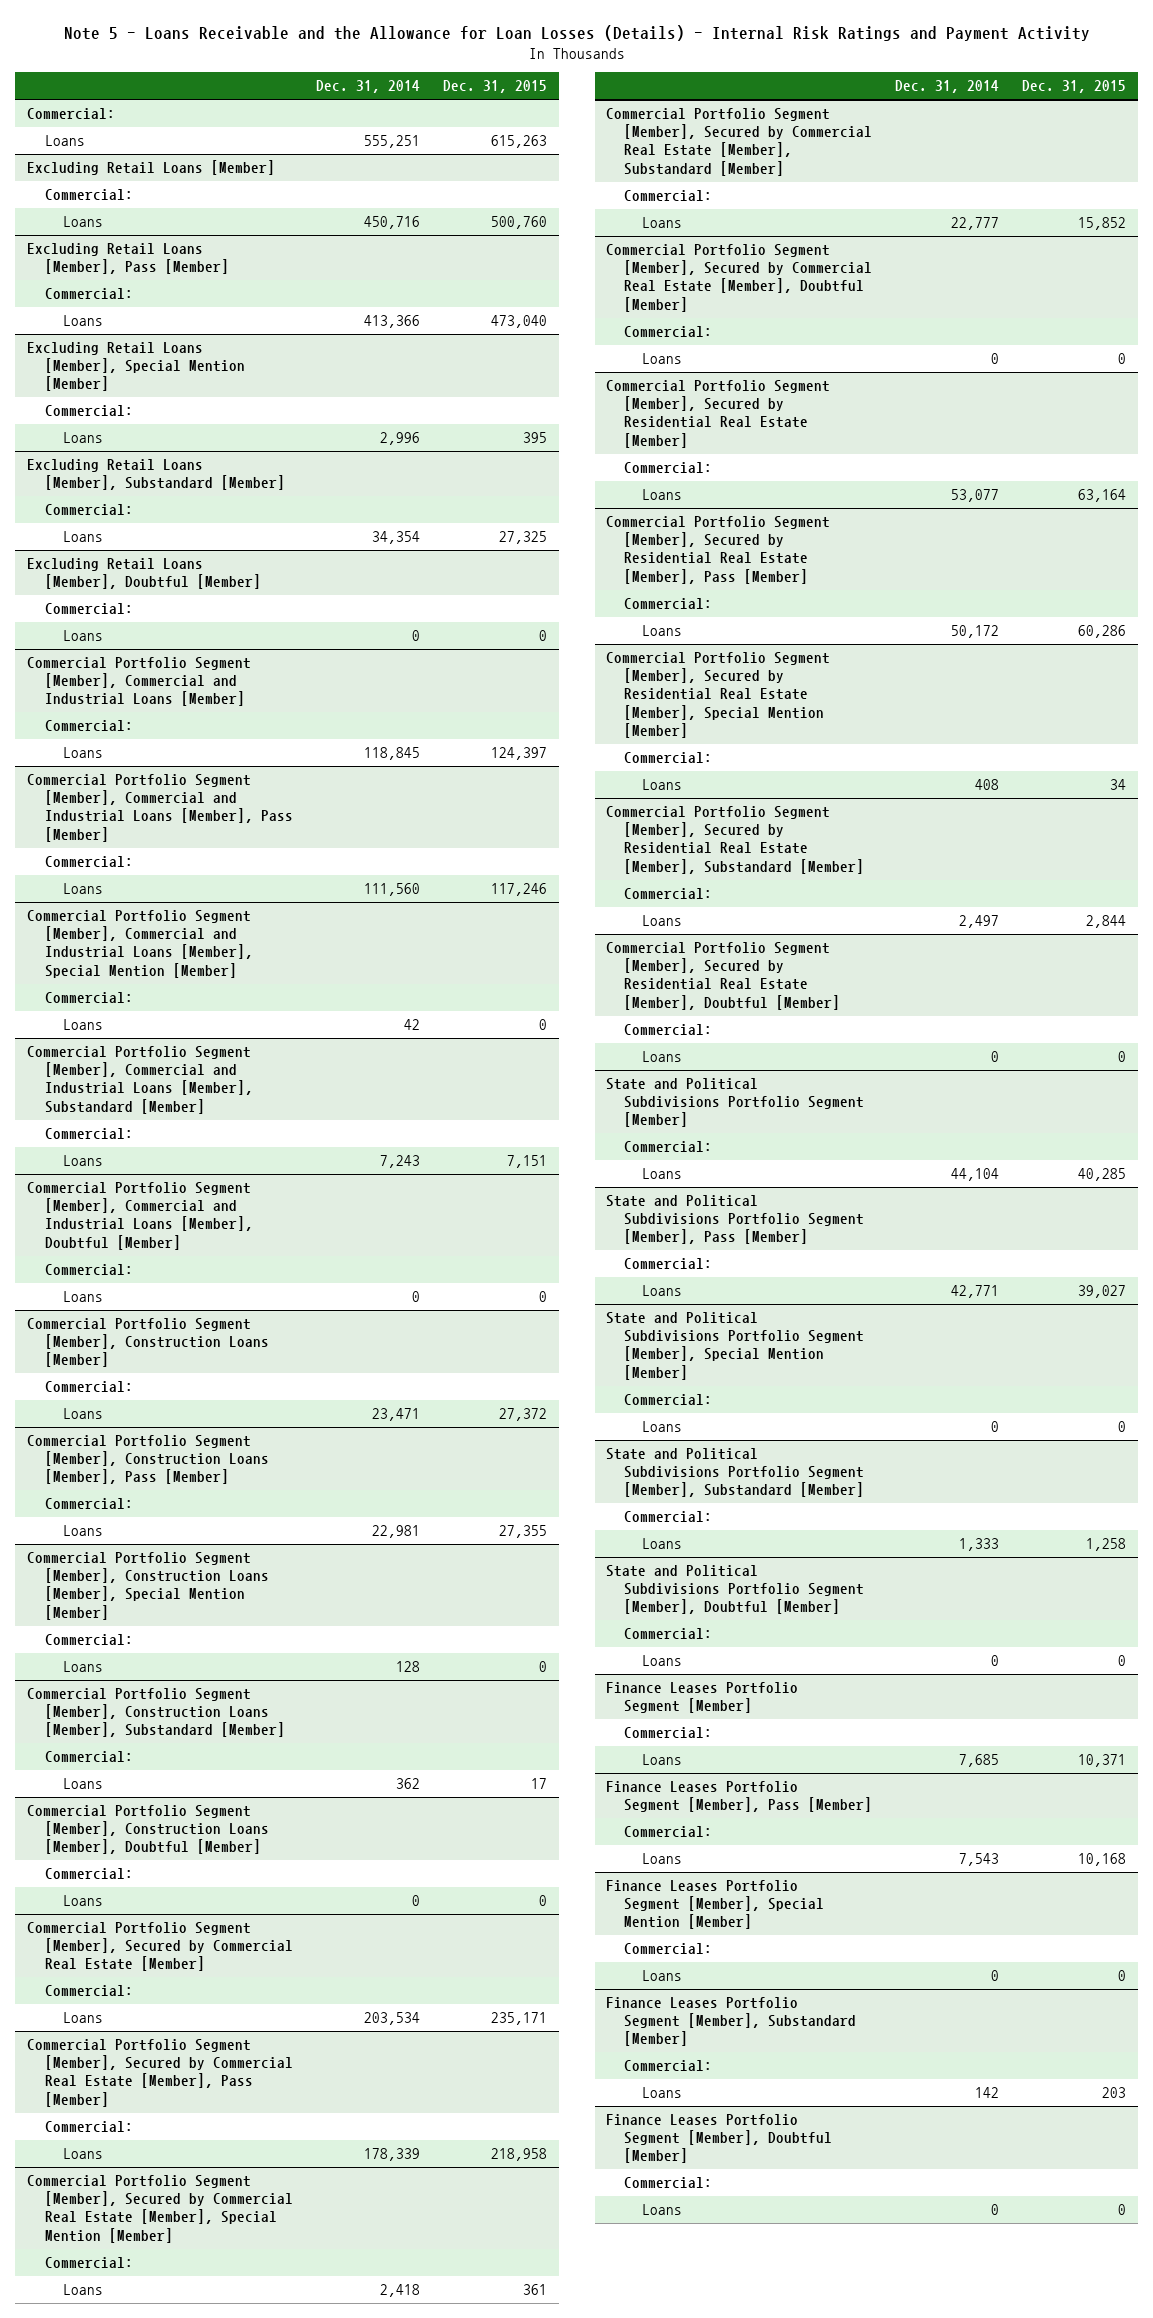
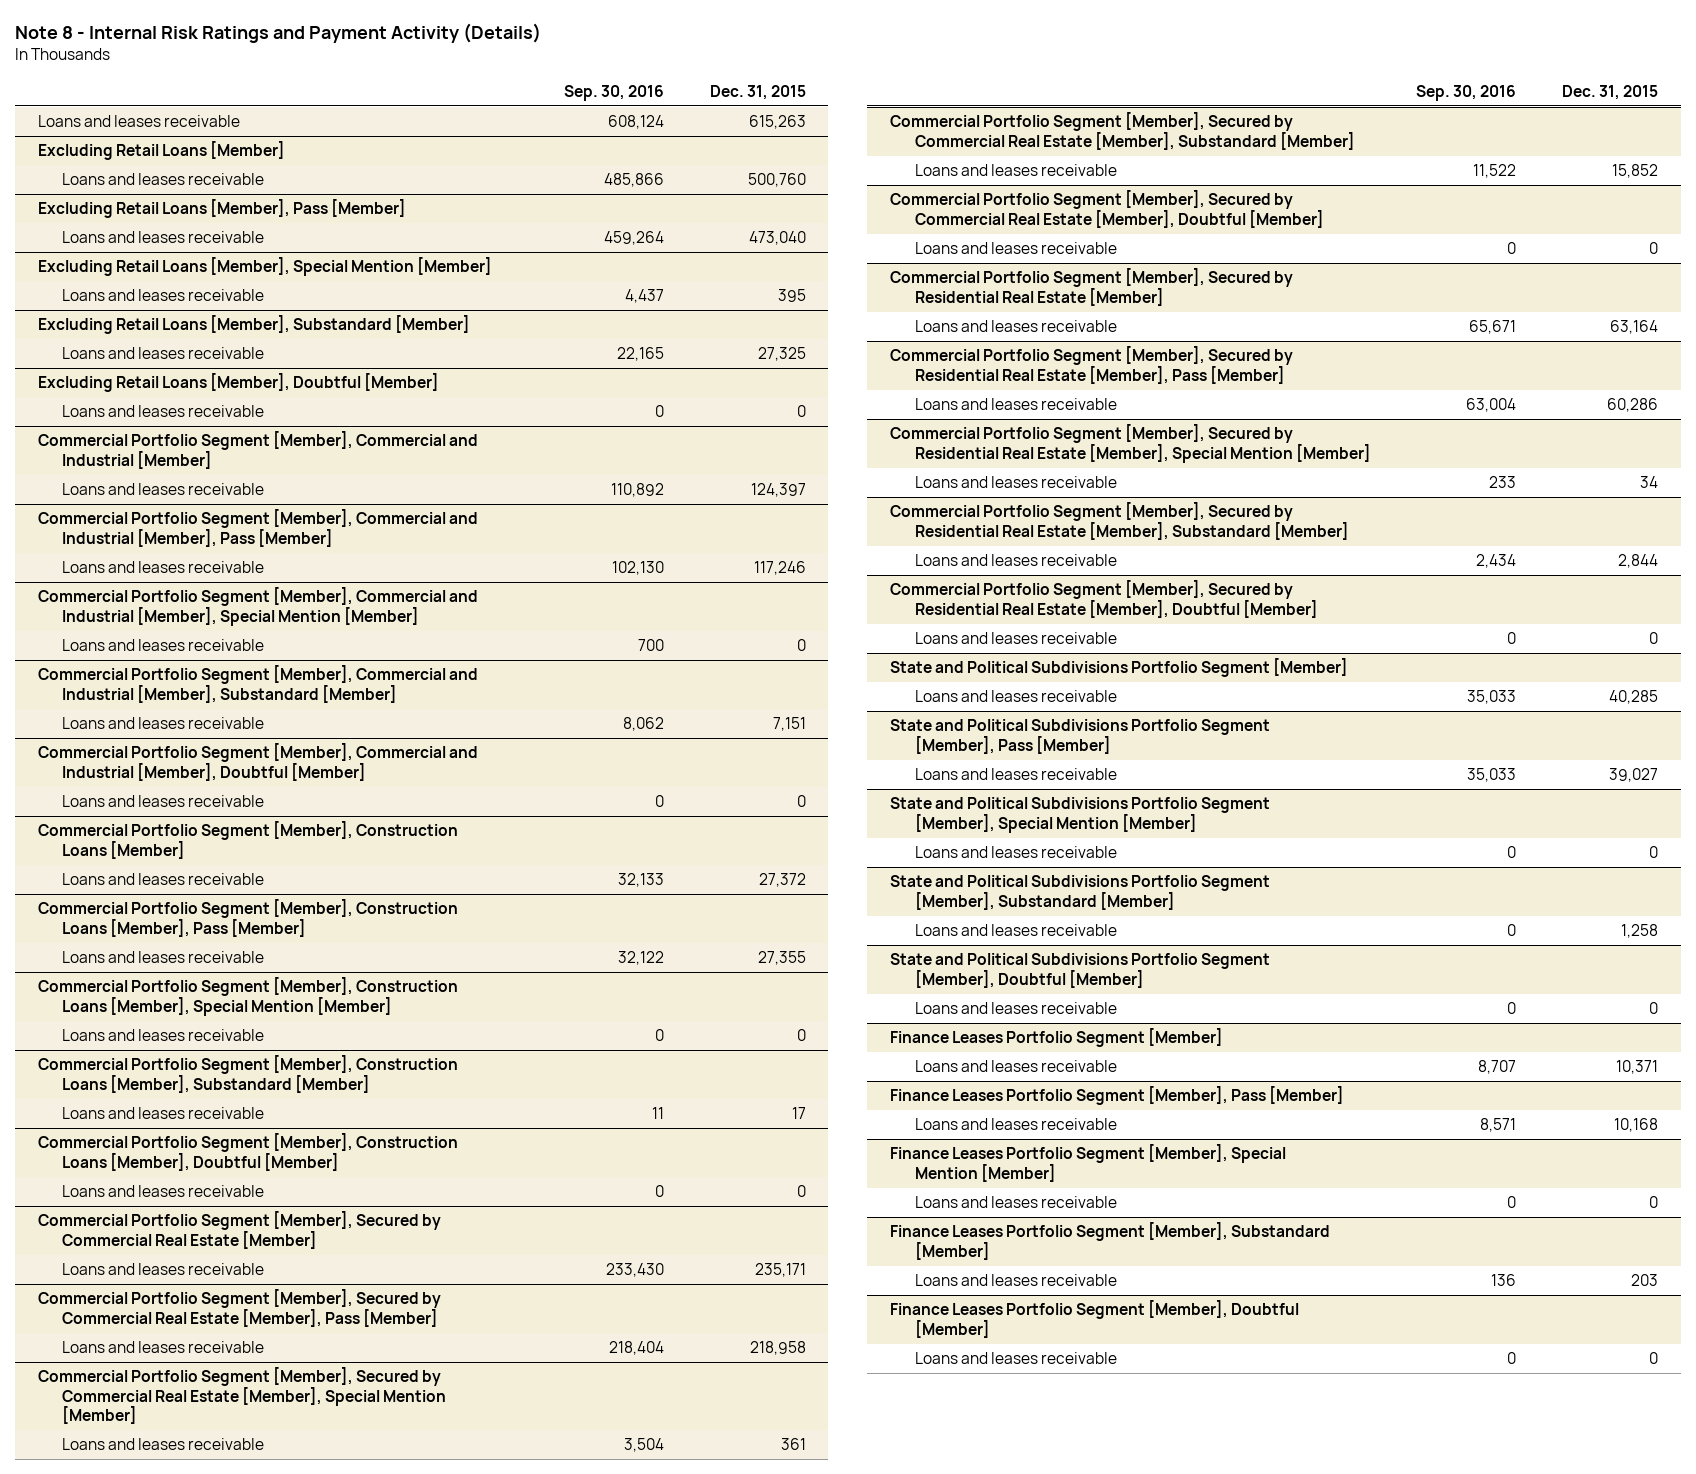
- Note 5 - Loans Receivable and the Allowance for Loan Losses (Details) - Internal Risk Ratings and Payment Activity
+ Note 8 - Internal Risk Ratings and Payment Activity (Details)
- | Dec. 31, 2014 | Dec. 31, 2015
+ | Sep. 30, 2016 | Dec. 31, 2015
- Commercial:
- Loans | 555,251 | 615,263
+ Loans and leases receivable | 608,124 | 615,263
@ Excluding Retail Loans [Member]
- Commercial:
- Loans | 450,716 | 500,760
+ Loans and leases receivable | 485,866 | 500,760
@ Excluding Retail Loans [Member], Pass [Member]
- Commercial:
- Loans | 413,366 | 473,040
+ Loans and leases receivable | 459,264 | 473,040
@ Excluding Retail Loans [Member], Special Mention [Member]
- Commercial:
- Loans | 2,996 | 395
+ Loans and leases receivable | 4,437 | 395
@ Excluding Retail Loans [Member], Substandard [Member]
- Commercial:
- Loans | 34,354 | 27,325
+ Loans and leases receivable | 22,165 | 27,325
@ Excluding Retail Loans [Member], Doubtful [Member]
- Commercial:
- Loans | 0 | 0
- Commercial Portfolio Segment [Member], Commercial and Industrial Loans [Member]
- Commercial:
- Loans | 118,845 | 124,397
- Commercial Portfolio Segment [Member], Commercial and Industrial Loans [Member], Pass [Member]
- Commercial:
- Loans | 111,560 | 117,246
- Commercial Portfolio Segment [Member], Commercial and Industrial Loans [Member], Special Mention [Member]
- Commercial:
- Loans | 42 | 0
- Commercial Portfolio Segment [Member], Commercial and Industrial Loans [Member], Substandard [Member]
- Commercial:
- Loans | 7,243 | 7,151
- Commercial Portfolio Segment [Member], Commercial and Industrial Loans [Member], Doubtful [Member]
- Commercial:
- Loans | 0 | 0
@ Excluding Retail Loans [Member], Doubtful [Member]
+ Loans and leases receivable | 0 | 0
+ Commercial Portfolio Segment [Member], Commercial and Industrial [Member]
+ Loans and leases receivable | 110,892 | 124,397
+ Commercial Portfolio Segment [Member], Commercial and Industrial [Member], Pass [Member]
+ Loans and leases receivable | 102,130 | 117,246
+ Commercial Portfolio Segment [Member], Commercial and Industrial [Member], Special Mention [Member]
+ Loans and leases receivable | 700 | 0
+ Commercial Portfolio Segment [Member], Commercial and Industrial [Member], Substandard [Member]
+ Loans and leases receivable | 8,062 | 7,151
+ Commercial Portfolio Segment [Member], Commercial and Industrial [Member], Doubtful [Member]
+ Loans and leases receivable | 0 | 0
@ Commercial Portfolio Segment [Member], Construction Loans [Member]
- Commercial:
- Loans | 23,471 | 27,372
+ Loans and leases receivable | 32,133 | 27,372
@ Commercial Portfolio Segment [Member], Construction Loans [Member], Pass [Member]
- Commercial:
- Loans | 22,981 | 27,355
+ Loans and leases receivable | 32,122 | 27,355
@ Commercial Portfolio Segment [Member], Construction Loans [Member], Special Mention [Member]
- Commercial:
- Loans | 128 | 0
+ Loans and leases receivable | 0 | 0
@ Commercial Portfolio Segment [Member], Construction Loans [Member], Substandard [Member]
- Commercial:
- Loans | 362 | 17
+ Loans and leases receivable | 11 | 17
@ Commercial Portfolio Segment [Member], Construction Loans [Member], Doubtful [Member]
- Commercial:
- Loans | 0 | 0
+ Loans and leases receivable | 0 | 0
@ Commercial Portfolio Segment [Member], Secured by Commercial Real Estate [Member]
- Commercial:
- Loans | 203,534 | 235,171
+ Loans and leases receivable | 233,430 | 235,171
@ Commercial Portfolio Segment [Member], Secured by Commercial Real Estate [Member], Pass [Member]
- Commercial:
- Loans | 178,339 | 218,958
+ Loans and leases receivable | 218,404 | 218,958
@ Commercial Portfolio Segment [Member], Secured by Commercial Real Estate [Member], Special Mention [Member]
- Commercial:
- Loans | 2,418 | 361
+ Loans and leases receivable | 3,504 | 361
@ Commercial Portfolio Segment [Member], Secured by Commercial Real Estate [Member], Substandard [Member]
- Commercial:
- Loans | 22,777 | 15,852
+ Loans and leases receivable | 11,522 | 15,852
@ Commercial Portfolio Segment [Member], Secured by Commercial Real Estate [Member], Doubtful [Member]
- Commercial:
- Loans | 0 | 0
+ Loans and leases receivable | 0 | 0
@ Commercial Portfolio Segment [Member], Secured by Residential Real Estate [Member]
- Commercial:
- Loans | 53,077 | 63,164
+ Loans and leases receivable | 65,671 | 63,164
@ Commercial Portfolio Segment [Member], Secured by Residential Real Estate [Member], Pass [Member]
- Commercial:
- Loans | 50,172 | 60,286
+ Loans and leases receivable | 63,004 | 60,286
@ Commercial Portfolio Segment [Member], Secured by Residential Real Estate [Member], Special Mention [Member]
- Commercial:
- Loans | 408 | 34
+ Loans and leases receivable | 233 | 34
@ Commercial Portfolio Segment [Member], Secured by Residential Real Estate [Member], Substandard [Member]
- Commercial:
- Loans | 2,497 | 2,844
+ Loans and leases receivable | 2,434 | 2,844
@ Commercial Portfolio Segment [Member], Secured by Residential Real Estate [Member], Doubtful [Member]
- Commercial:
- Loans | 0 | 0
+ Loans and leases receivable | 0 | 0
@ State and Political Subdivisions Portfolio Segment [Member]
- Commercial:
- Loans | 44,104 | 40,285
+ Loans and leases receivable | 35,033 | 40,285
@ State and Political Subdivisions Portfolio Segment [Member], Pass [Member]
- Commercial:
- Loans | 42,771 | 39,027
+ Loans and leases receivable | 35,033 | 39,027
@ State and Political Subdivisions Portfolio Segment [Member], Special Mention [Member]
- Commercial:
- Loans | 0 | 0
+ Loans and leases receivable | 0 | 0
@ State and Political Subdivisions Portfolio Segment [Member], Substandard [Member]
- Commercial:
- Loans | 1,333 | 1,258
+ Loans and leases receivable | 0 | 1,258
@ State and Political Subdivisions Portfolio Segment [Member], Doubtful [Member]
- Commercial:
- Loans | 0 | 0
+ Loans and leases receivable | 0 | 0
@ Finance Leases Portfolio Segment [Member]
- Commercial:
- Loans | 7,685 | 10,371
+ Loans and leases receivable | 8,707 | 10,371
@ Finance Leases Portfolio Segment [Member], Pass [Member]
- Commercial:
- Loans | 7,543 | 10,168
+ Loans and leases receivable | 8,571 | 10,168
@ Finance Leases Portfolio Segment [Member], Special Mention [Member]
- Commercial:
- Loans | 0 | 0
+ Loans and leases receivable | 0 | 0
@ Finance Leases Portfolio Segment [Member], Substandard [Member]
- Commercial:
- Loans | 142 | 203
+ Loans and leases receivable | 136 | 203
@ Finance Leases Portfolio Segment [Member], Doubtful [Member]
- Commercial:
- Loans | 0 | 0
+ Loans and leases receivable | 0 | 0

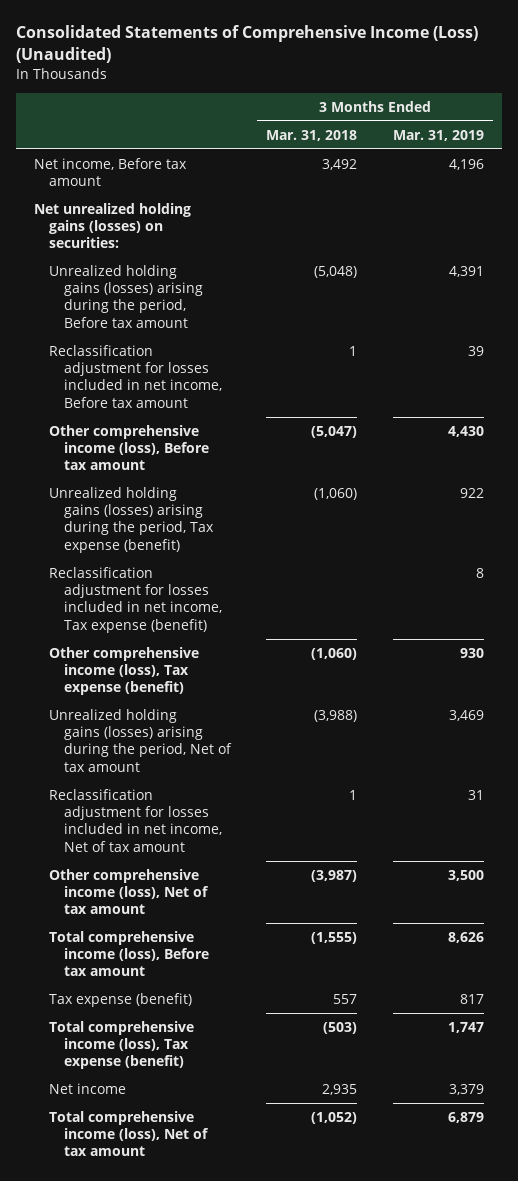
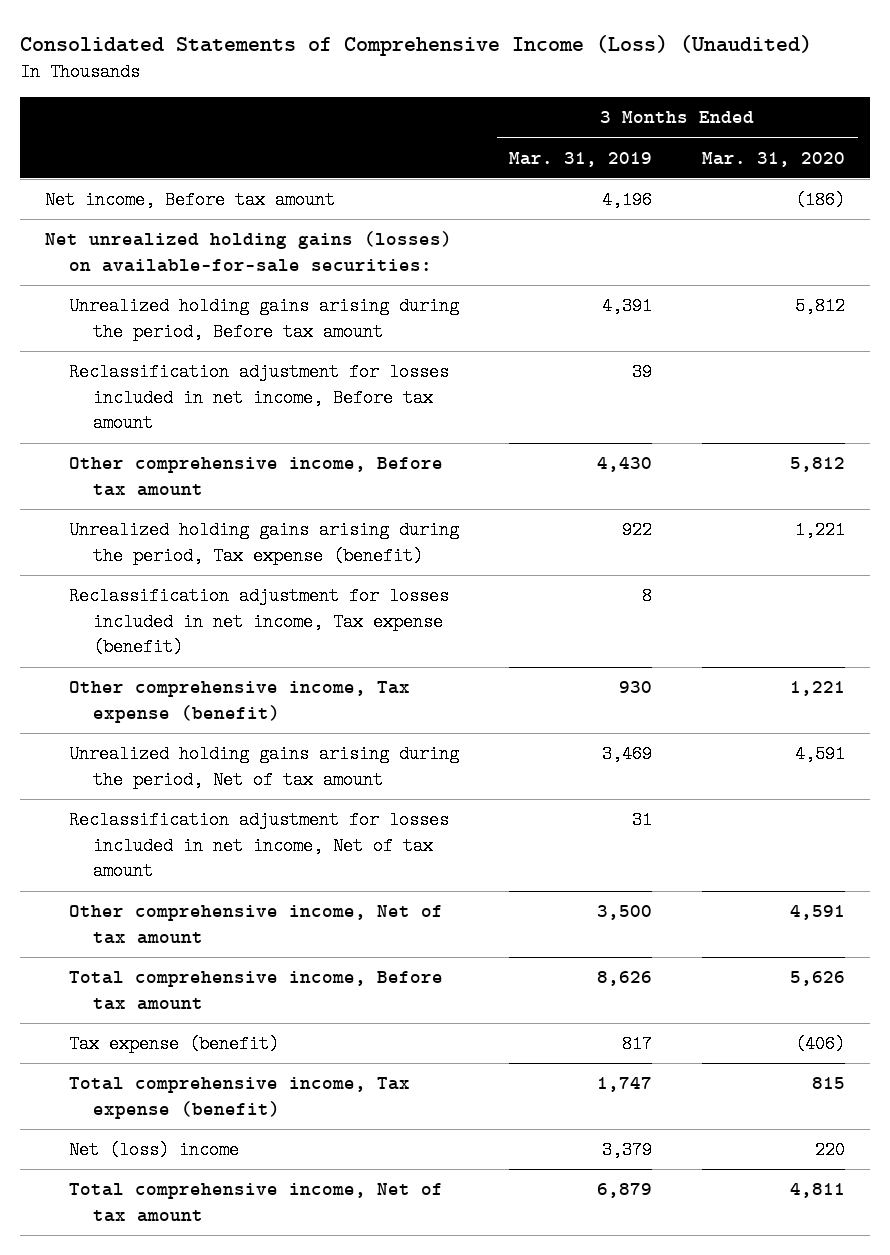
- | 3 Months Ended Mar. 31, 2018 | 3 Months Ended Mar. 31, 2019
+ | 3 Months Ended Mar. 31, 2019 | 3 Months Ended Mar. 31, 2020
- Net unrealized holding gains (losses) on securities:
- Unrealized holding gains (losses) arising during the period, Before tax amount | (5,048) | 4,391
+ Net unrealized holding gains (losses) on available-for-sale securities:
+ Unrealized holding gains arising during the period, Before tax amount | 4,391 | 5,812
- Other comprehensive income (loss), Before tax amount | (5,047) | 4,430
- Unrealized holding gains (losses) arising during the period, Tax expense (benefit) | (1,060) | 922
+ Other comprehensive income, Before tax amount | 4,430 | 5,812
+ Unrealized holding gains arising during the period, Tax expense (benefit) | 922 | 1,221
- Other comprehensive income (loss), Tax expense (benefit) | (1,060) | 930
- Unrealized holding gains (losses) arising during the period, Net of tax amount | (3,988) | 3,469
+ Other comprehensive income, Tax expense (benefit) | 930 | 1,221
+ Unrealized holding gains arising during the period, Net of tax amount | 3,469 | 4,591
- Other comprehensive income (loss), Net of tax amount | (3,987) | 3,500
- Total comprehensive income (loss), Before tax amount | (1,555) | 8,626
+ Other comprehensive income, Net of tax amount | 3,500 | 4,591
+ Total comprehensive income, Before tax amount | 8,626 | 5,626
- Total comprehensive income (loss), Tax expense (benefit) | (503) | 1,747
- Net income | 2,935 | 3,379
- Total comprehensive income (loss), Net of tax amount | (1,052) | 6,879
+ Total comprehensive income, Tax expense (benefit) | 1,747 | 815
+ Net (loss) income | 3,379 | 220
+ Total comprehensive income, Net of tax amount | 6,879 | 4,811

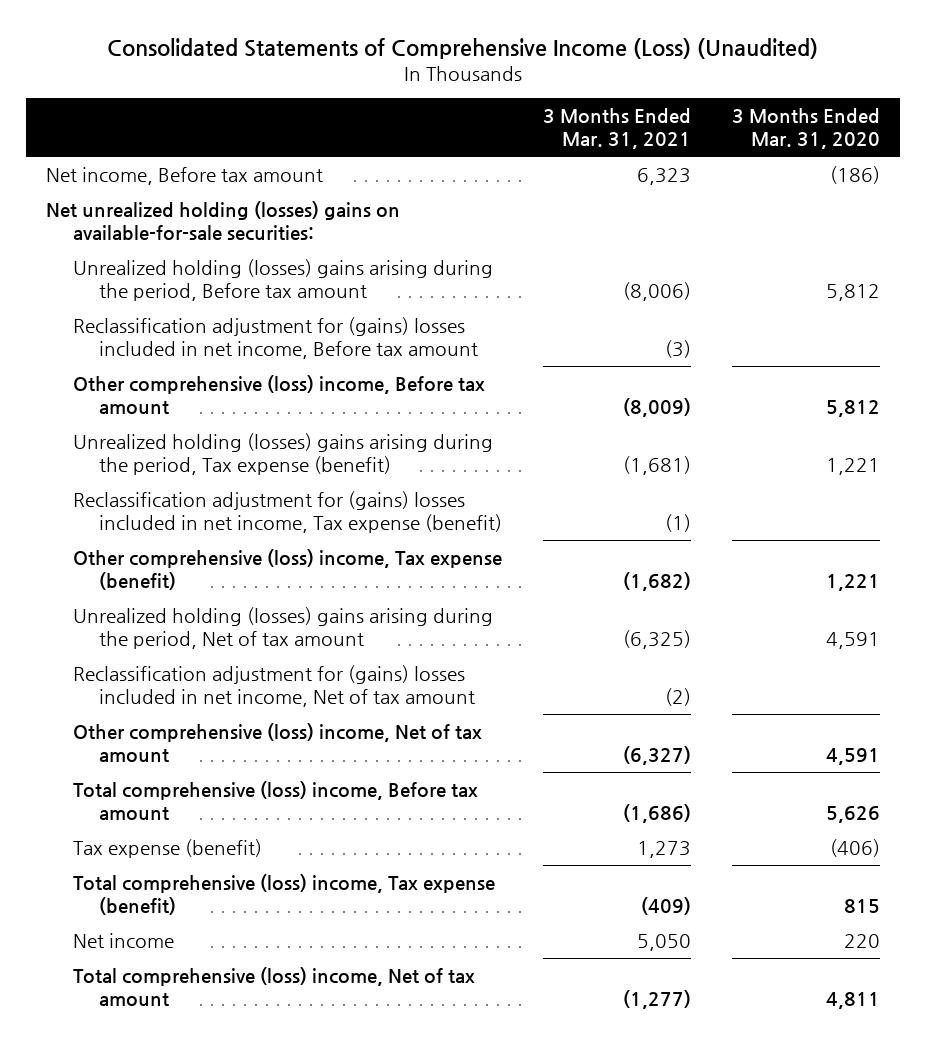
- | 3 Months Ended Mar. 31, 2019 | 3 Months Ended Mar. 31, 2020
+ | 3 Months Ended Mar. 31, 2021 | 3 Months Ended Mar. 31, 2020
- Net unrealized holding gains (losses) on available-for-sale securities:
- Unrealized holding gains arising during the period, Before tax amount | 4,391 | 5,812
- Reclassification adjustment for losses included in net income, Before tax amount | 39 |
- Other comprehensive income, Before tax amount | 4,430 | 5,812
- Unrealized holding gains arising during the period, Tax expense (benefit) | 922 | 1,221
- Reclassification adjustment for losses included in net income, Tax expense (benefit) | 8 |
- Other comprehensive income, Tax expense (benefit) | 930 | 1,221
- Unrealized holding gains arising during the period, Net of tax amount | 3,469 | 4,591
- Reclassification adjustment for losses included in net income, Net of tax amount | 31 |
- Other comprehensive income, Net of tax amount | 3,500 | 4,591
- Total comprehensive income, Before tax amount | 8,626 | 5,626
+ Net unrealized holding (losses) gains on available-for-sale securities:
+ Unrealized holding (losses) gains arising during the period, Before tax amount | (8,006) | 5,812
+ Reclassification adjustment for (gains) losses included in net income, Before tax amount | (3) |
+ Other comprehensive (loss) income, Before tax amount | (8,009) | 5,812
+ Unrealized holding (losses) gains arising during the period, Tax expense (benefit) | (1,681) | 1,221
+ Reclassification adjustment for (gains) losses included in net income, Tax expense (benefit) | (1) |
+ Other comprehensive (loss) income, Tax expense (benefit) | (1,682) | 1,221
+ Unrealized holding (losses) gains arising during the period, Net of tax amount | (6,325) | 4,591
+ Reclassification adjustment for (gains) losses included in net income, Net of tax amount | (2) |
+ Other comprehensive (loss) income, Net of tax amount | (6,327) | 4,591
+ Total comprehensive (loss) income, Before tax amount | (1,686) | 5,626
- Total comprehensive income, Tax expense (benefit) | 1,747 | 815
- Net (loss) income | 3,379 | 220
- Total comprehensive income, Net of tax amount | 6,879 | 4,811
+ Total comprehensive (loss) income, Tax expense (benefit) | (409) | 815
+ Net income | 5,050 | 220
+ Total comprehensive (loss) income, Net of tax amount | (1,277) | 4,811

